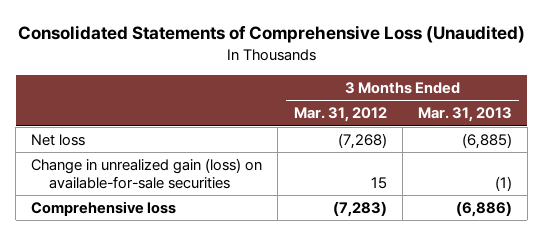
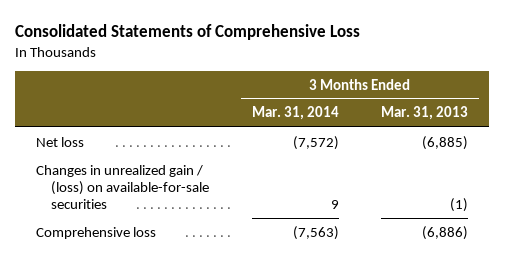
- Consolidated Statements of Comprehensive Loss (Unaudited)
+ Consolidated Statements of Comprehensive Loss
- | 3 Months Ended Mar. 31, 2012 | 3 Months Ended Mar. 31, 2013
+ | 3 Months Ended Mar. 31, 2014 | 3 Months Ended Mar. 31, 2013
- Change in unrealized gain (loss) on available-for-sale securities | 15 | (1)
+ Changes in unrealized gain / (loss) on available-for-sale securities | 9 | (1)

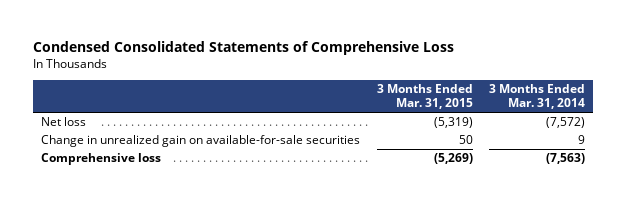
- Consolidated Statements of Comprehensive Loss
+ Condensed Consolidated Statements of Comprehensive Loss
- | 3 Months Ended Mar. 31, 2014 | 3 Months Ended Mar. 31, 2013
+ | 3 Months Ended Mar. 31, 2015 | 3 Months Ended Mar. 31, 2014
- Changes in unrealized gain / (loss) on available-for-sale securities | 9 | (1)
+ Change in unrealized gain on available-for-sale securities | 50 | 9

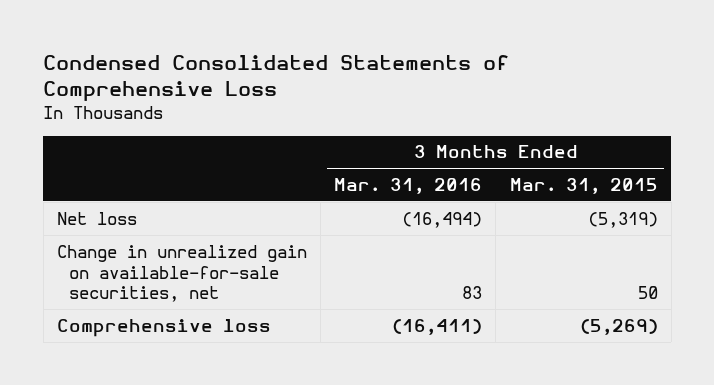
- | 3 Months Ended Mar. 31, 2015 | 3 Months Ended Mar. 31, 2014
+ | 3 Months Ended Mar. 31, 2016 | 3 Months Ended Mar. 31, 2015
- Change in unrealized gain on available-for-sale securities | 50 | 9
+ Change in unrealized gain on available-for-sale securities, net | 83 | 50

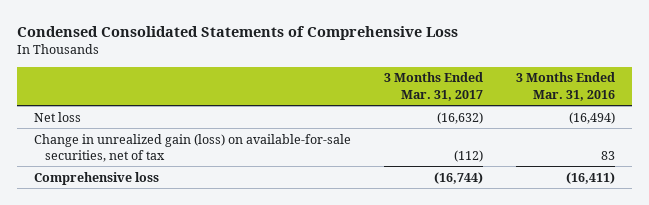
- | 3 Months Ended Mar. 31, 2016 | 3 Months Ended Mar. 31, 2015
+ | 3 Months Ended Mar. 31, 2017 | 3 Months Ended Mar. 31, 2016
- Change in unrealized gain on available-for-sale securities, net | 83 | 50
+ Change in unrealized gain (loss) on available-for-sale securities, net of tax | (112) | 83

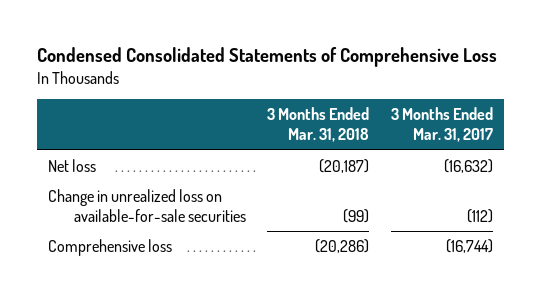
- | 3 Months Ended Mar. 31, 2017 | 3 Months Ended Mar. 31, 2016
+ | 3 Months Ended Mar. 31, 2018 | 3 Months Ended Mar. 31, 2017
- Change in unrealized gain (loss) on available-for-sale securities, net of tax | (112) | 83
+ Change in unrealized loss on available-for-sale securities | (99) | (112)

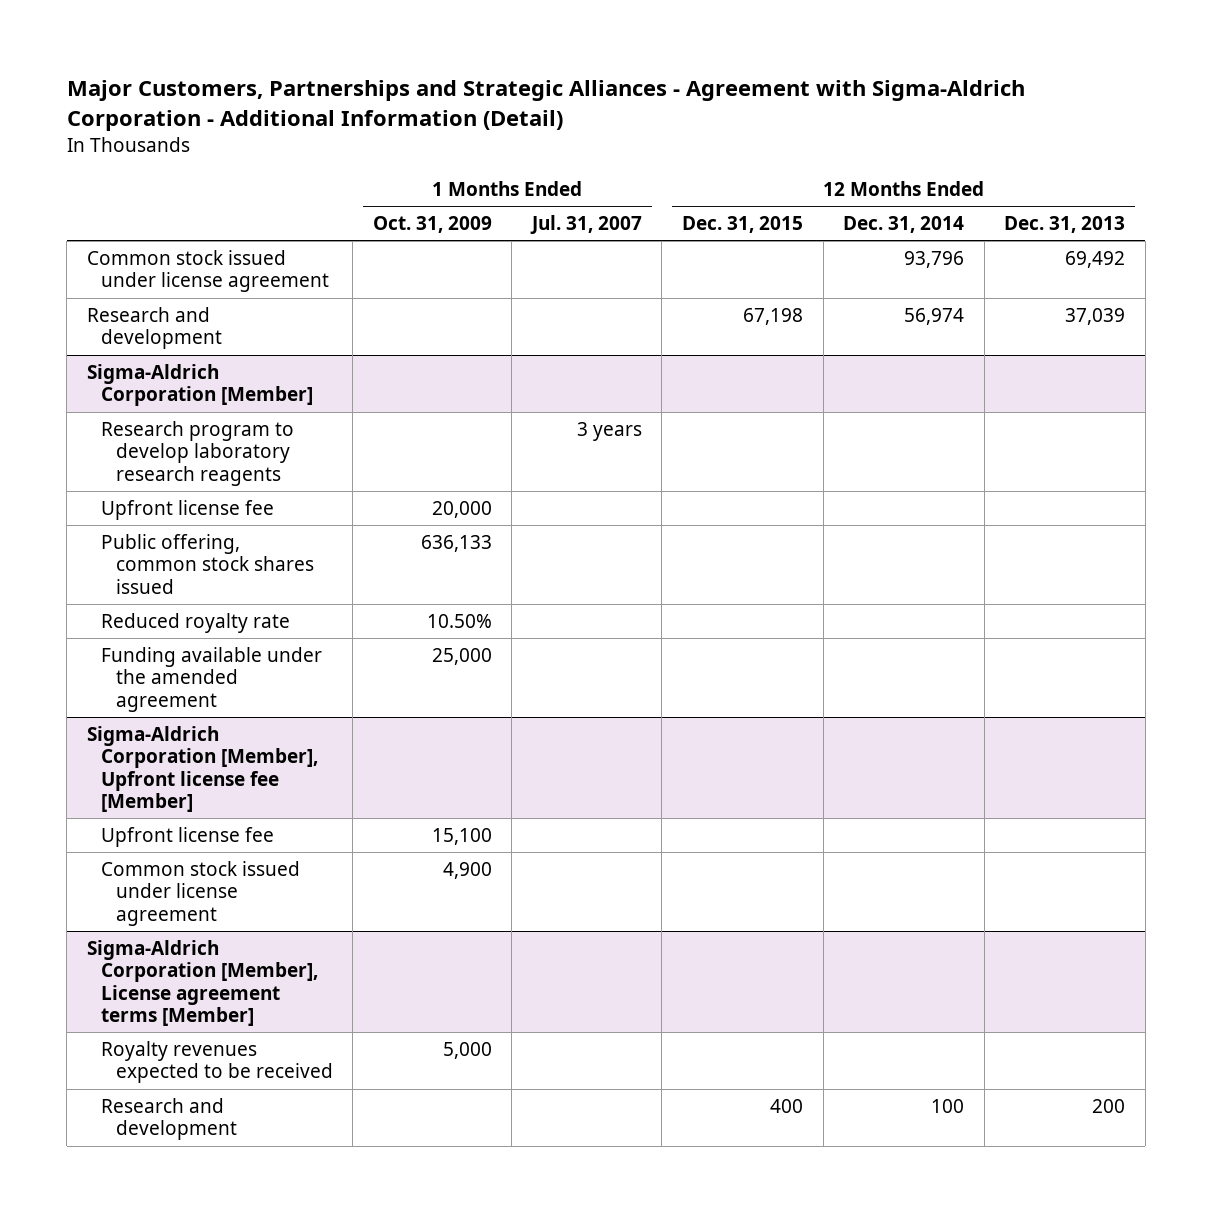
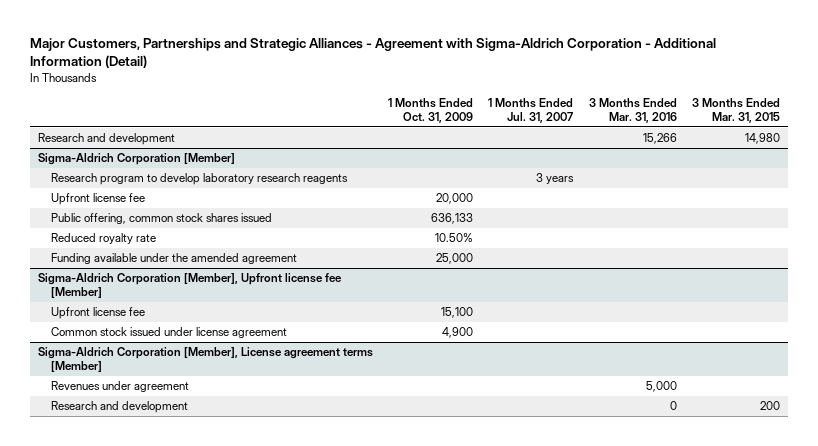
- | 1 Months Ended Oct. 31, 2009 | 1 Months Ended Jul. 31, 2007 | 12 Months Ended Dec. 31, 2015 | 12 Months Ended Dec. 31, 2014 | 12 Months Ended Dec. 31, 2013
+ | 1 Months Ended Oct. 31, 2009 | 1 Months Ended Jul. 31, 2007 | 3 Months Ended Mar. 31, 2016 | 3 Months Ended Mar. 31, 2015
- Common stock issued under license agreement | | | | 93,796 | 69,492
@ Sigma-Aldrich Corporation [Member], License agreement terms [Member]
- Royalty revenues expected to be received | 5,000 | | | |
+ Revenues under agreement | | | 5,000 |

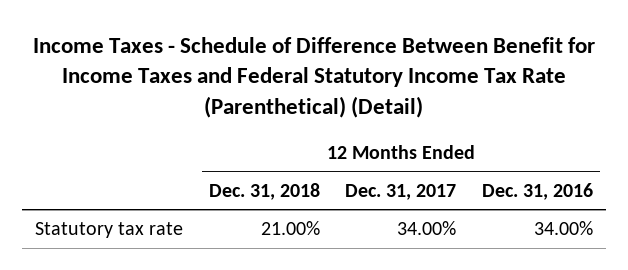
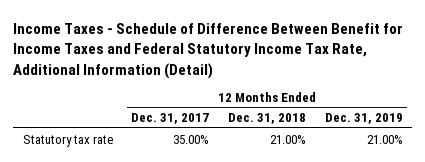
- Income Taxes - Schedule of Difference Between Benefit for Income Taxes and Federal Statutory Income Tax Rate (Parenthetical) (Detail)
+ Income Taxes - Schedule of Difference Between Benefit for Income Taxes and Federal Statutory Income Tax Rate, Additional Information (Detail)
- | 12 Months Ended Dec. 31, 2018 | 12 Months Ended Dec. 31, 2017 | 12 Months Ended Dec. 31, 2016
+ | 12 Months Ended Dec. 31, 2017 | 12 Months Ended Dec. 31, 2018 | 12 Months Ended Dec. 31, 2019
- Statutory tax rate | 21.00% | 34.00% | 34.00%
+ Statutory tax rate | 35.00% | 21.00% | 21.00%

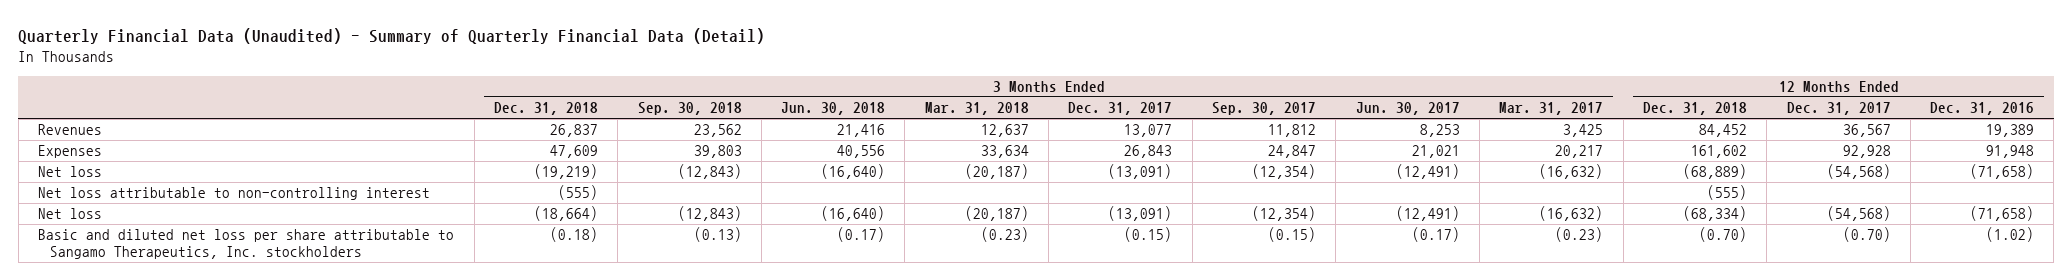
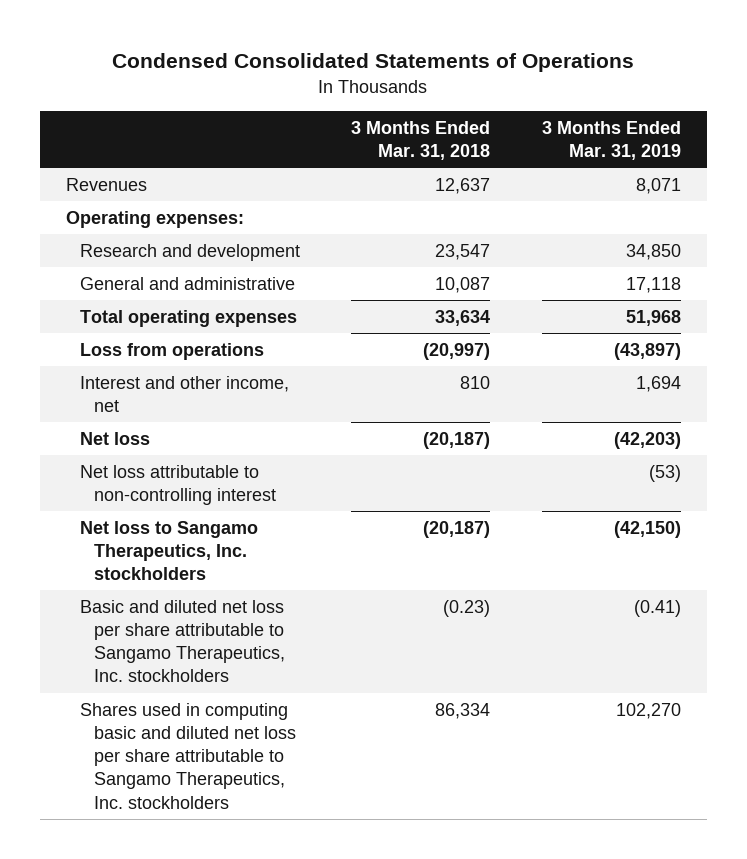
- Quarterly Financial Data (Unaudited) - Summary of Quarterly Financial Data (Detail)
+ Condensed Consolidated Statements of Operations
- | 3 Months Ended Dec. 31, 2018 | 3 Months Ended Sep. 30, 2018 | 3 Months Ended Jun. 30, 2018 | 3 Months Ended Mar. 31, 2018 | 3 Months Ended Dec. 31, 2017 | 3 Months Ended Sep. 30, 2017 | 3 Months Ended Jun. 30, 2017 | 3 Months Ended Mar. 31, 2017 | 12 Months Ended Dec. 31, 2018 | 12 Months Ended Dec. 31, 2017 | 12 Months Ended Dec. 31, 2016
+ | 3 Months Ended Mar. 31, 2018 | 3 Months Ended Mar. 31, 2019
- Expenses | 47,609 | 39,803 | 40,556 | 33,634 | 26,843 | 24,847 | 21,021 | 20,217 | 161,602 | 92,928 | 91,948
+ Operating expenses:
+ Research and development | 23,547 | 34,850
+ General and administrative | 10,087 | 17,118
+ Total operating expenses | 33,634 | 51,968
+ Loss from operations | (20,997) | (43,897)
+ Interest and other income, net | 810 | 1,694
- Net loss | (18,664) | (12,843) | (16,640) | (20,187) | (13,091) | (12,354) | (12,491) | (16,632) | (68,334) | (54,568) | (71,658)
+ Net loss to Sangamo Therapeutics, Inc. stockholders | (20,187) | (42,150)
+ Shares used in computing basic and diluted net loss per share attributable to Sangamo Therapeutics, Inc. stockholders | 86,334 | 102,270

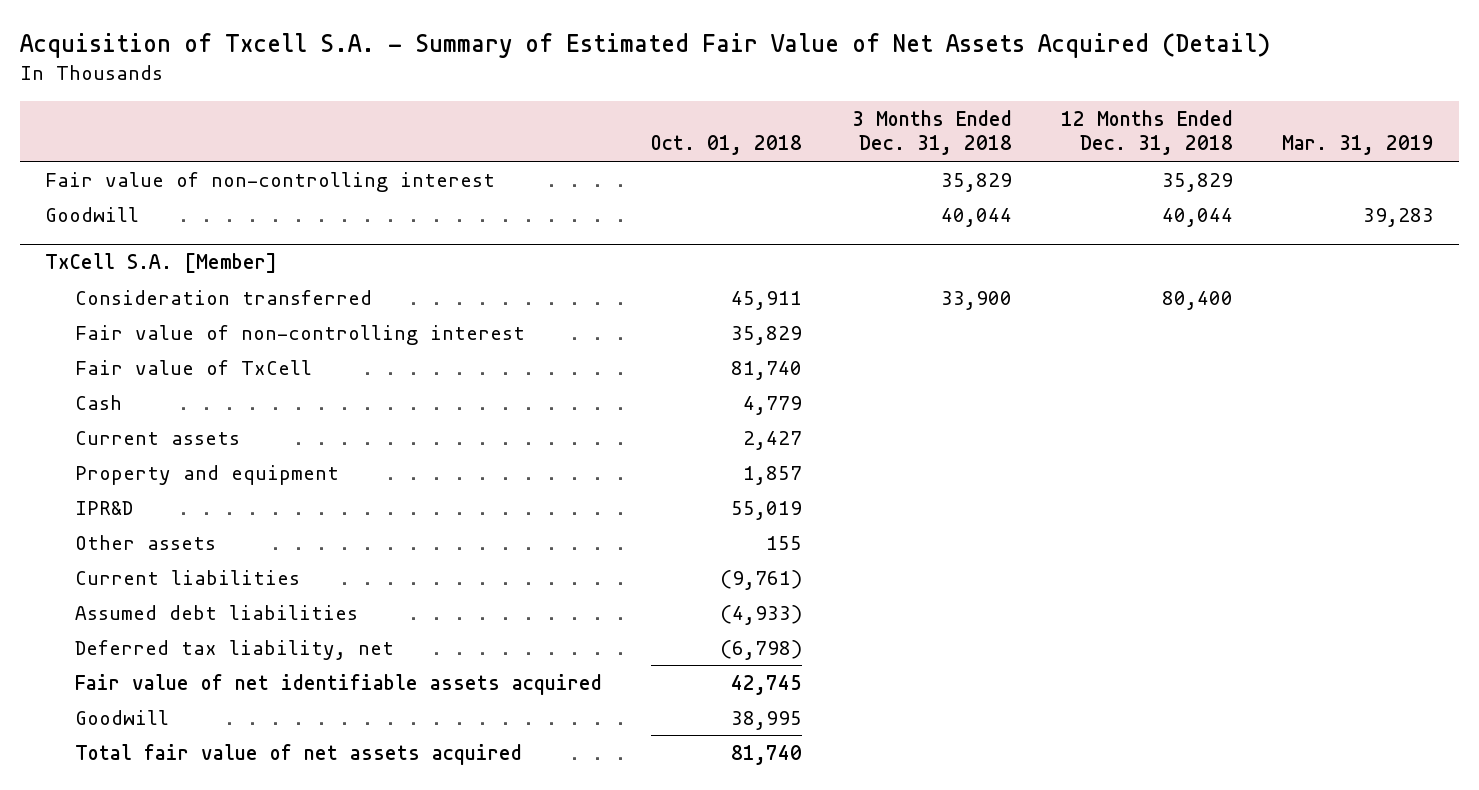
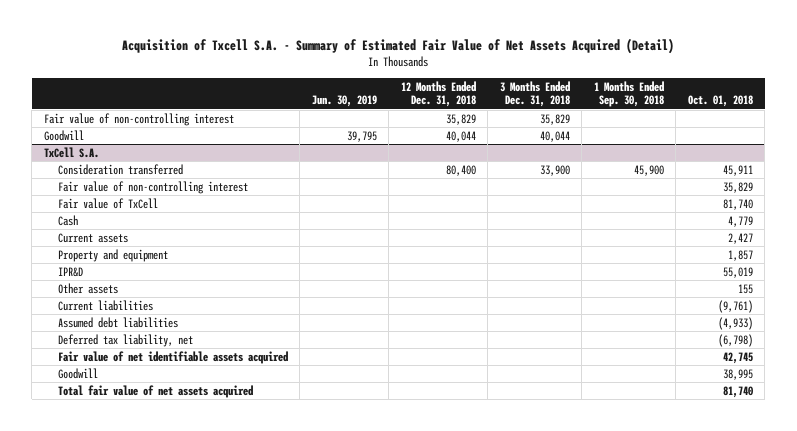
- | Oct. 01, 2018 | 3 Months Ended Dec. 31, 2018 | 12 Months Ended Dec. 31, 2018 | Mar. 31, 2019
+ | Jun. 30, 2019 | 12 Months Ended Dec. 31, 2018 | 3 Months Ended Dec. 31, 2018 | 1 Months Ended Sep. 30, 2018 | Oct. 01, 2018
- TxCell S.A. [Member]
+ TxCell S.A.

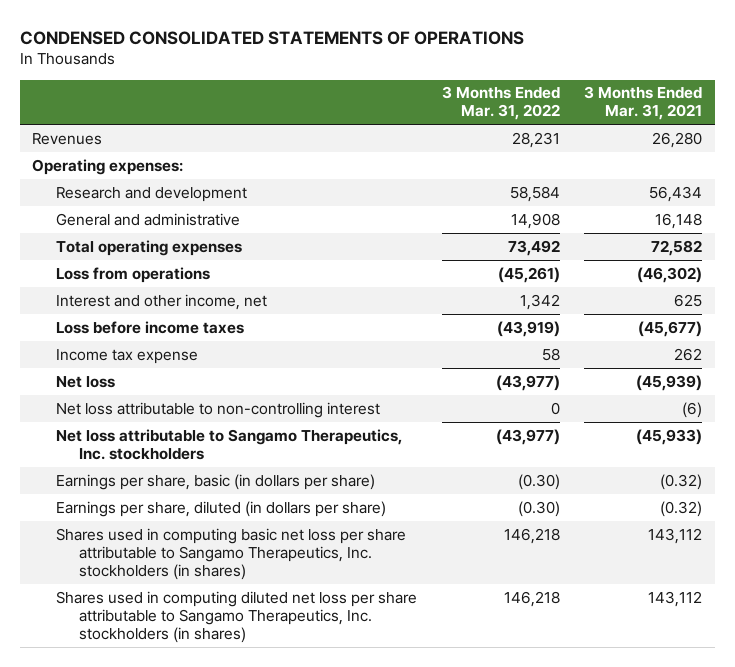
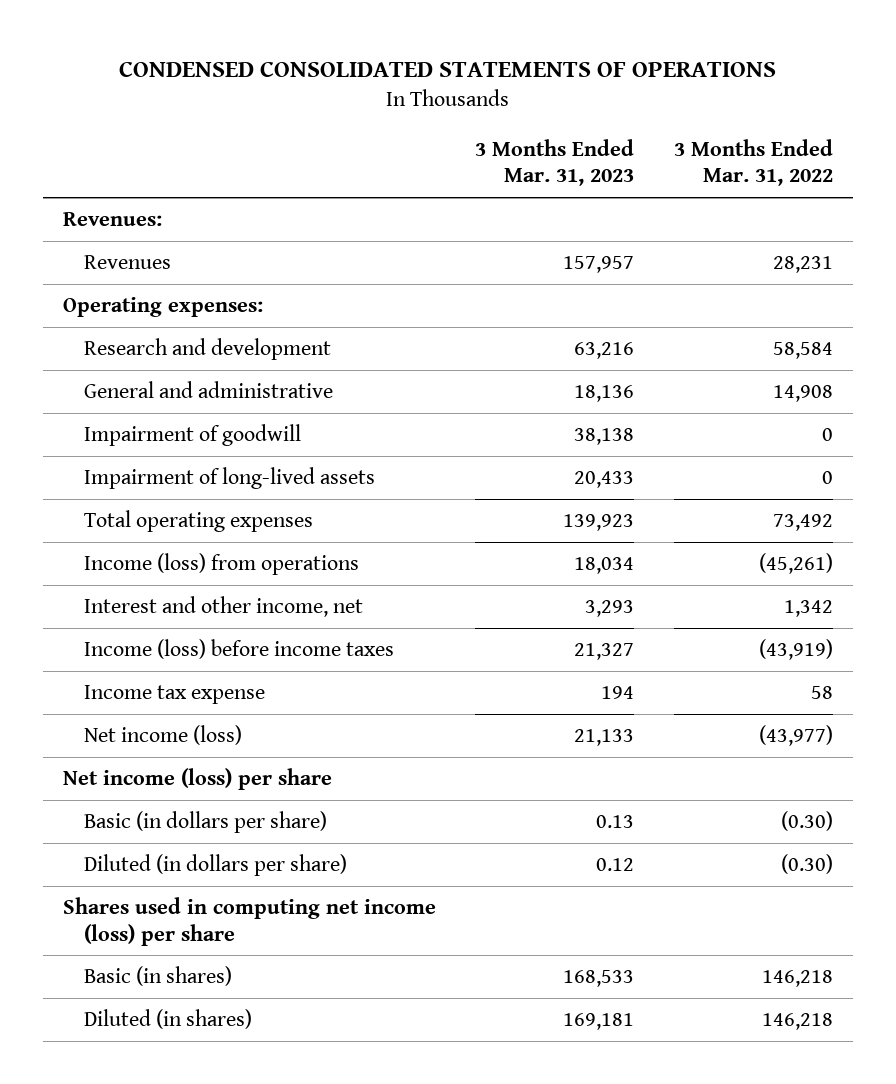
- | 3 Months Ended Mar. 31, 2022 | 3 Months Ended Mar. 31, 2021
+ | 3 Months Ended Mar. 31, 2023 | 3 Months Ended Mar. 31, 2022
+ Revenues:
+ Impairment of goodwill | 38,138 | 0
+ Impairment of long-lived assets | 20,433 | 0
- Loss from operations | (45,261) | (46,302)
+ Income (loss) from operations | 18,034 | (45,261)
- Loss before income taxes | (43,919) | (45,677)
+ Income (loss) before income taxes | 21,327 | (43,919)
- Net loss | (43,977) | (45,939)
- Net loss attributable to non-controlling interest | 0 | (6)
- Net loss attributable to Sangamo Therapeutics, Inc. stockholders | (43,977) | (45,933)
- Earnings per share, basic (in dollars per share) | (0.30) | (0.32)
- Earnings per share, diluted (in dollars per share) | (0.30) | (0.32)
- Shares used in computing basic net loss per share attributable to Sangamo Therapeutics, Inc. stockholders (in shares) | 146,218 | 143,112
- Shares used in computing diluted net loss per share attributable to Sangamo Therapeutics, Inc. stockholders (in shares) | 146,218 | 143,112
+ Net income (loss) | 21,133 | (43,977)
+ Net income (loss) per share
+ Basic (in dollars per share) | 0.13 | (0.30)
+ Diluted (in dollars per share) | 0.12 | (0.30)
+ Shares used in computing net income (loss) per share
+ Basic (in shares) | 168,533 | 146,218
+ Diluted (in shares) | 169,181 | 146,218

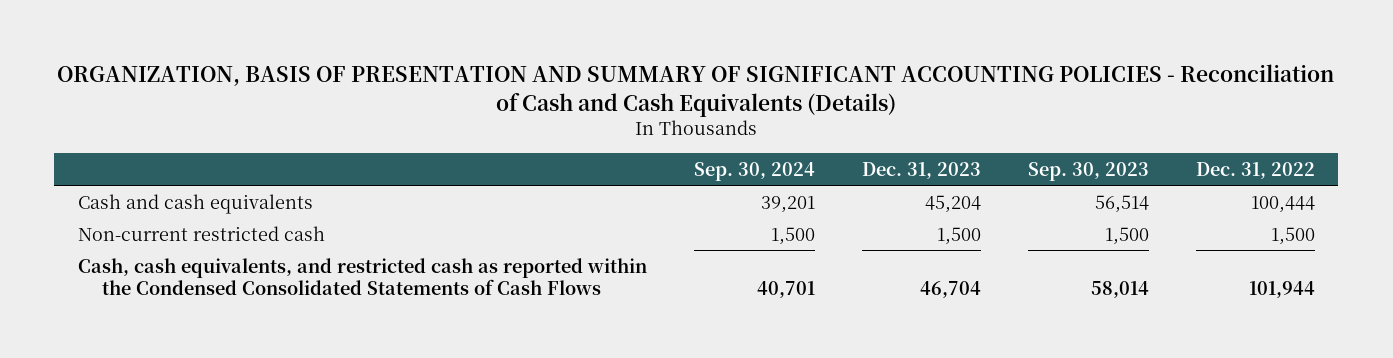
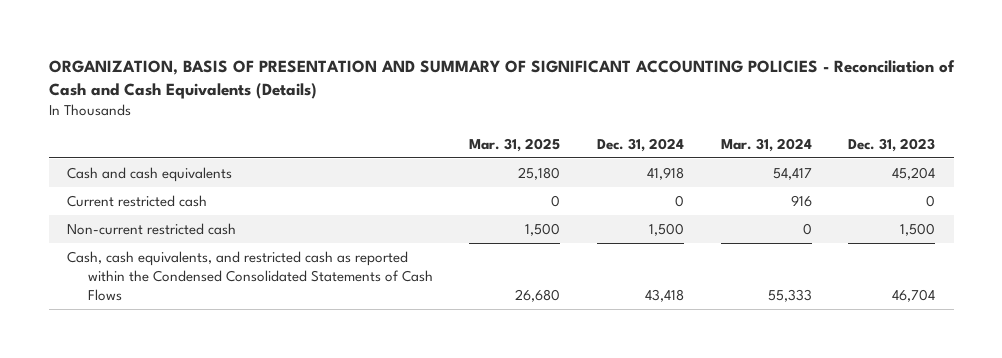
- | Sep. 30, 2024 | Dec. 31, 2023 | Sep. 30, 2023 | Dec. 31, 2022
+ | Mar. 31, 2025 | Dec. 31, 2024 | Mar. 31, 2024 | Dec. 31, 2023
+ Current restricted cash | 0 | 0 | 916 | 0

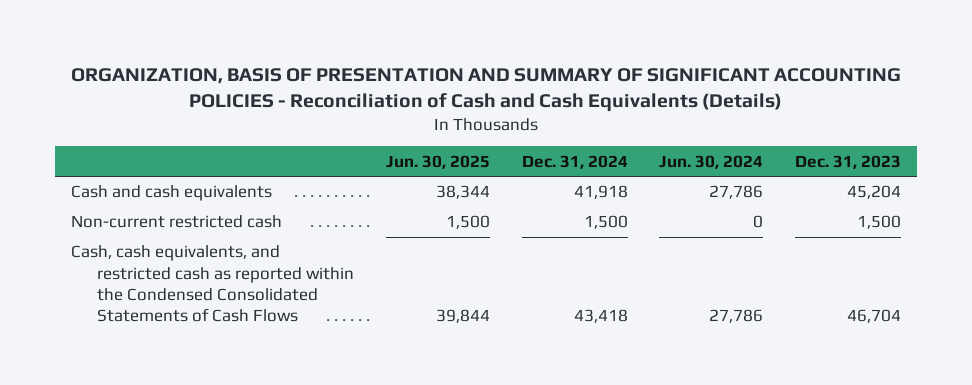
- | Mar. 31, 2025 | Dec. 31, 2024 | Mar. 31, 2024 | Dec. 31, 2023
+ | Jun. 30, 2025 | Dec. 31, 2024 | Jun. 30, 2024 | Dec. 31, 2023
- Current restricted cash | 0 | 0 | 916 | 0

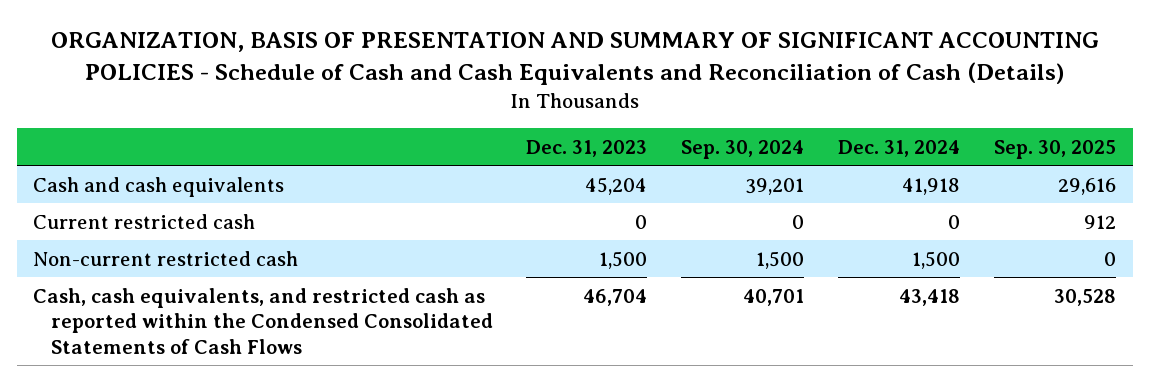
- ORGANIZATION, BASIS OF PRESENTATION AND SUMMARY OF SIGNIFICANT ACCOUNTING POLICIES - Reconciliation of Cash and Cash Equivalents (Details)
+ ORGANIZATION, BASIS OF PRESENTATION AND SUMMARY OF SIGNIFICANT ACCOUNTING POLICIES - Schedule of Cash and Cash Equivalents and Reconciliation of Cash (Details)
- | Jun. 30, 2025 | Dec. 31, 2024 | Jun. 30, 2024 | Dec. 31, 2023
+ | Dec. 31, 2023 | Sep. 30, 2024 | Dec. 31, 2024 | Sep. 30, 2025
+ Current restricted cash | 0 | 0 | 0 | 912

